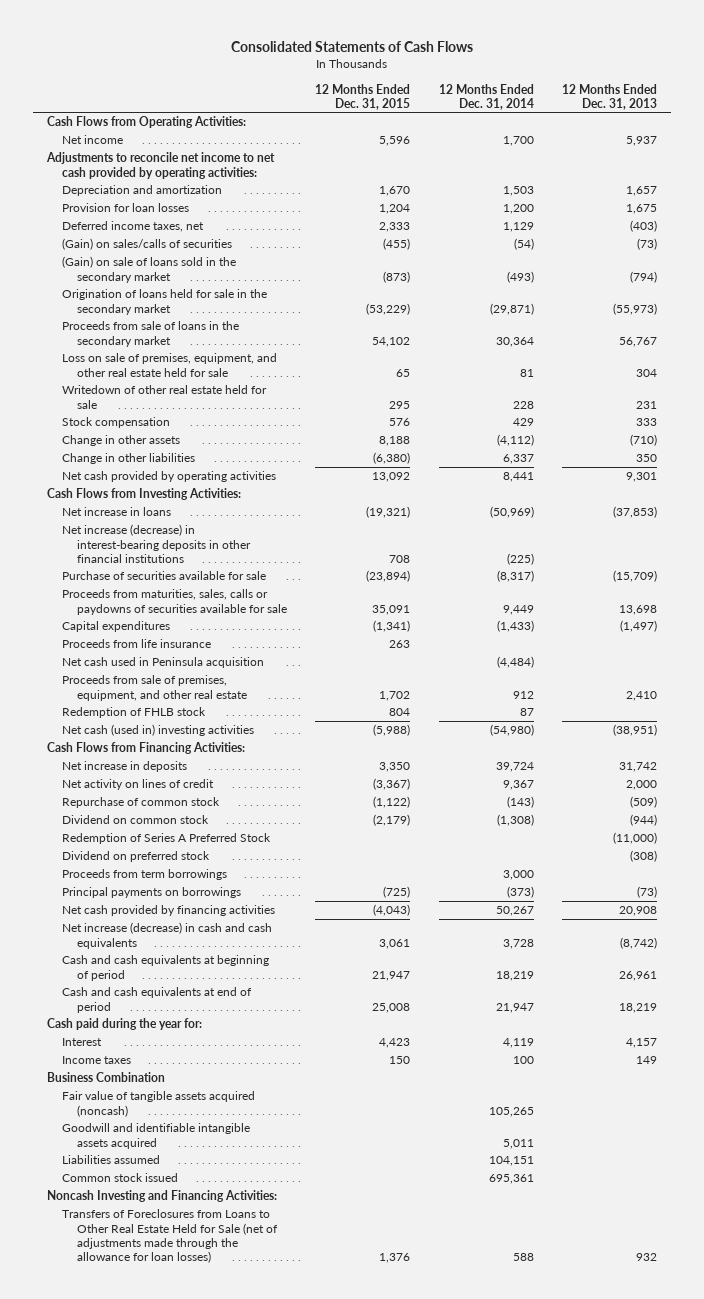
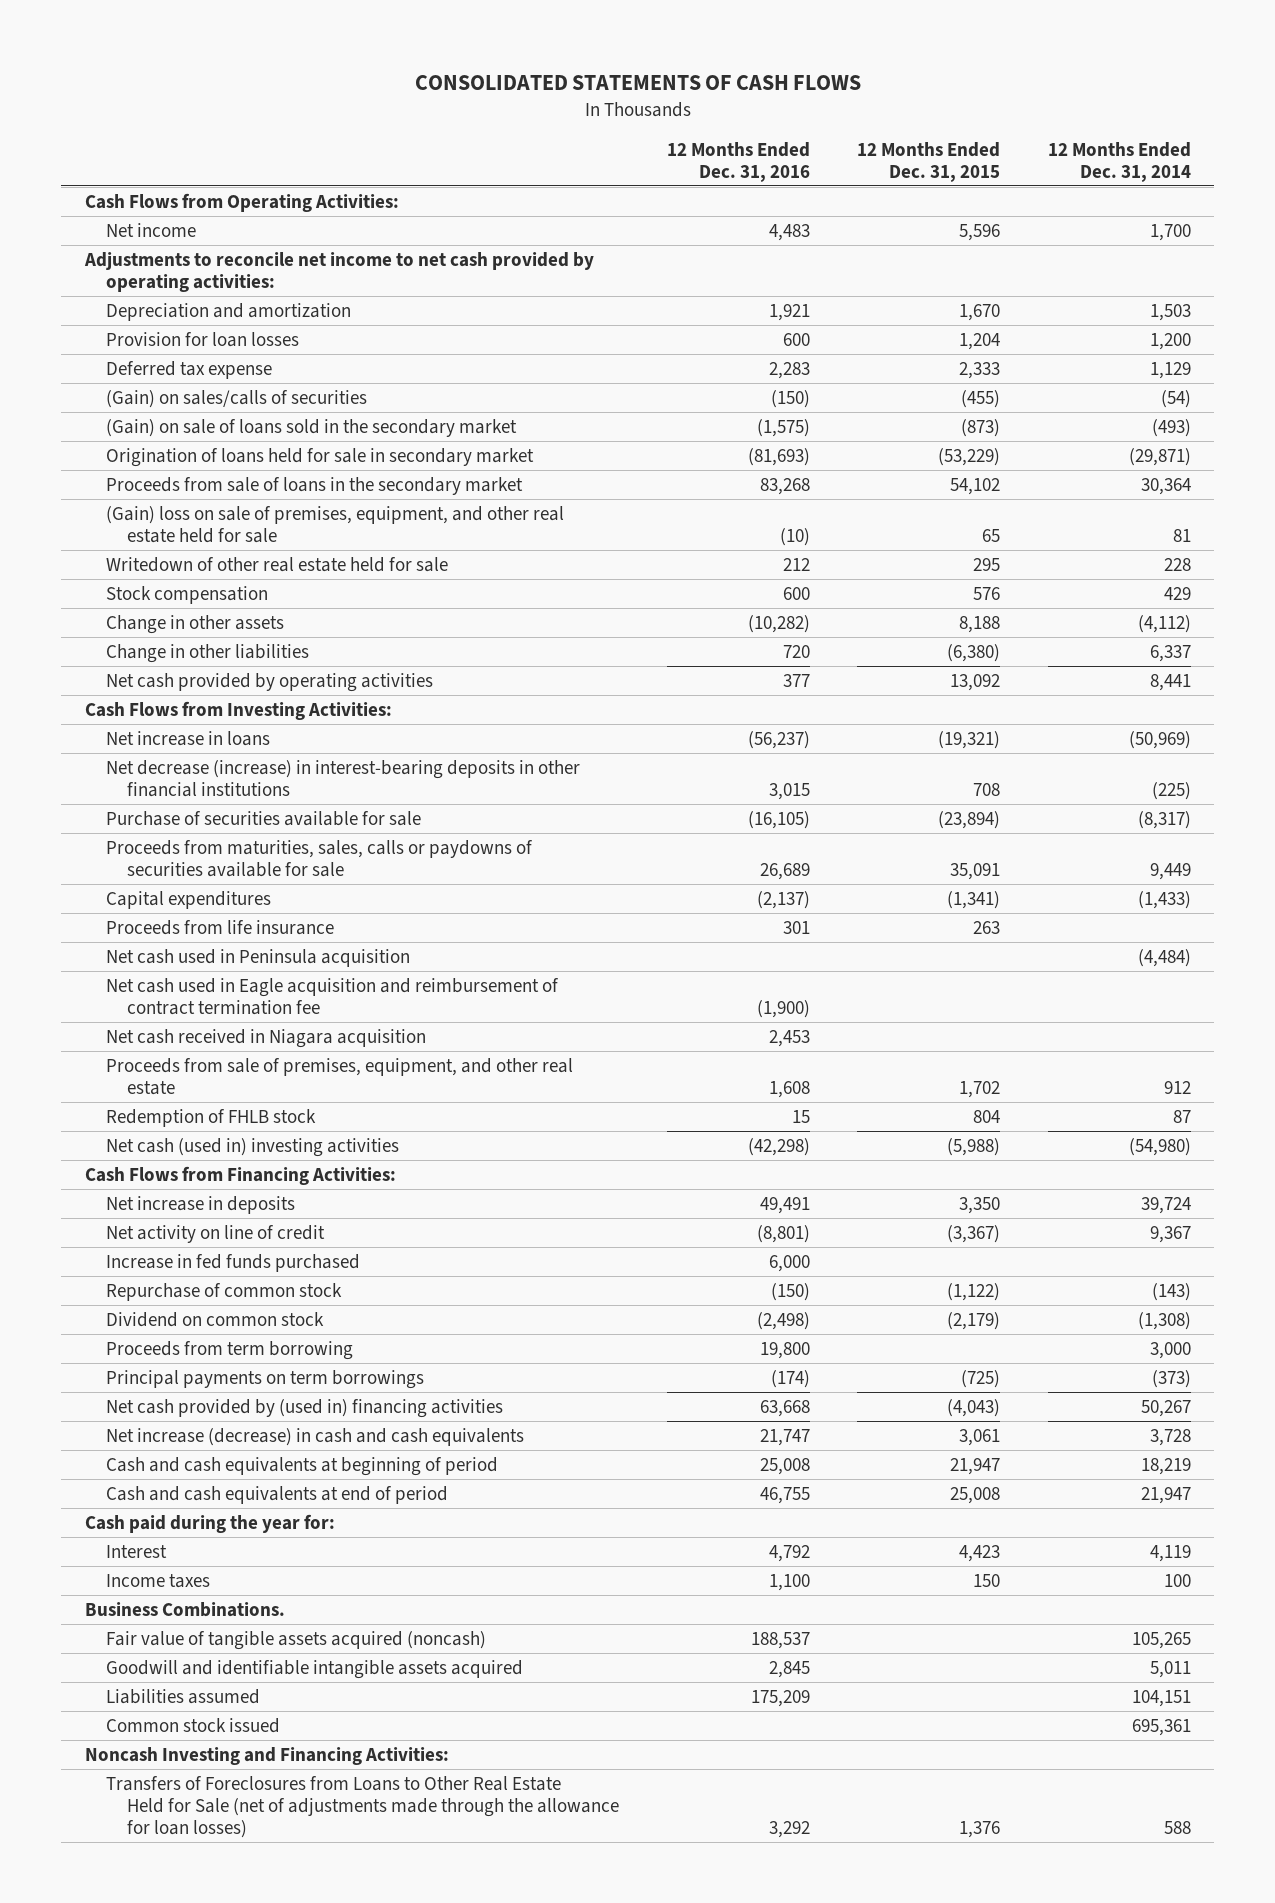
- Consolidated Statements of Cash Flows
+ CONSOLIDATED STATEMENTS OF CASH FLOWS
- | 12 Months Ended Dec. 31, 2015 | 12 Months Ended Dec. 31, 2014 | 12 Months Ended Dec. 31, 2013
+ | 12 Months Ended Dec. 31, 2016 | 12 Months Ended Dec. 31, 2015 | 12 Months Ended Dec. 31, 2014
- Deferred income taxes, net | 2,333 | 1,129 | (403)
+ Deferred tax expense | 2,283 | 2,333 | 1,129
- Origination of loans held for sale in the secondary market | (53,229) | (29,871) | (55,973)
+ Origination of loans held for sale in secondary market | (81,693) | (53,229) | (29,871)
- Loss on sale of premises, equipment, and other real estate held for sale | 65 | 81 | 304
+ (Gain) loss on sale of premises, equipment, and other real estate held for sale | (10) | 65 | 81
- Net increase (decrease) in interest-bearing deposits in other financial institutions | 708 | (225) |
+ Net decrease (increase) in interest-bearing deposits in other financial institutions | 3,015 | 708 | (225)
+ Net cash used in Eagle acquisition and reimbursement of contract termination fee | (1,900) | |
+ Net cash received in Niagara acquisition | 2,453 | |
- Net activity on lines of credit | (3,367) | 9,367 | 2,000
+ Net activity on line of credit | (8,801) | (3,367) | 9,367
+ Increase in fed funds purchased | 6,000 | |
- Redemption of Series A Preferred Stock | | | (11,000)
- Dividend on preferred stock | | | (308)
- Proceeds from term borrowings | | 3,000 |
- Principal payments on borrowings | (725) | (373) | (73)
- Net cash provided by financing activities | (4,043) | 50,267 | 20,908
+ Proceeds from term borrowing | 19,800 | | 3,000
+ Principal payments on term borrowings | (174) | (725) | (373)
+ Net cash provided by (used in) financing activities | 63,668 | (4,043) | 50,267
- Business Combination
+ Business Combinations.

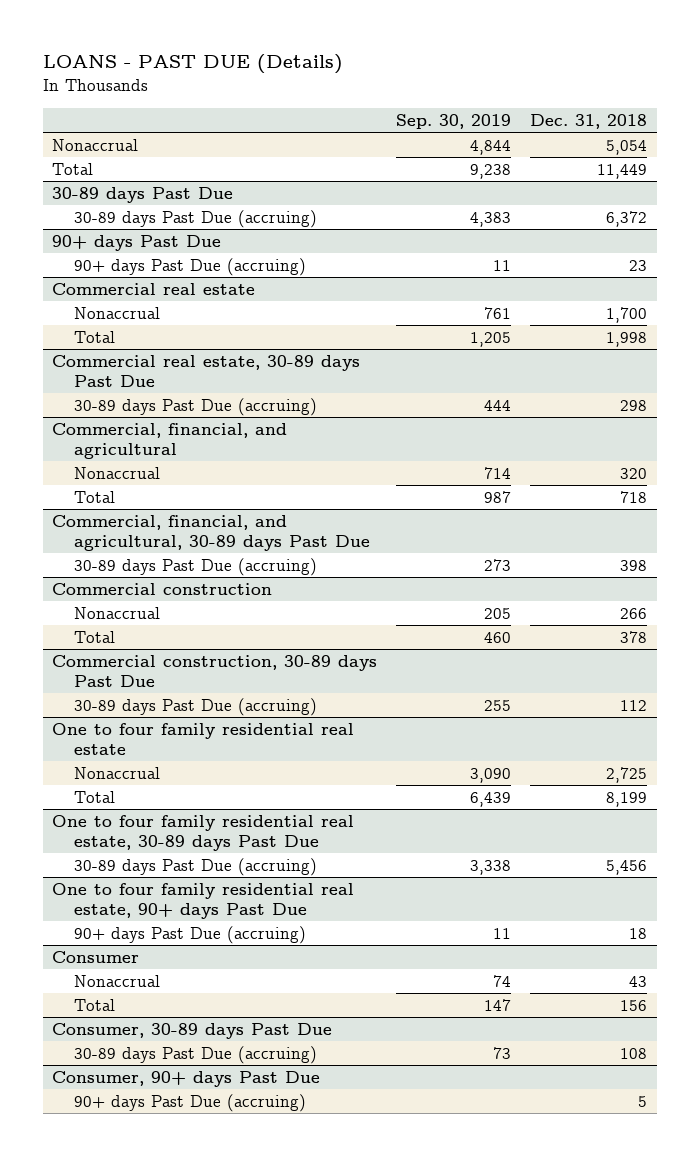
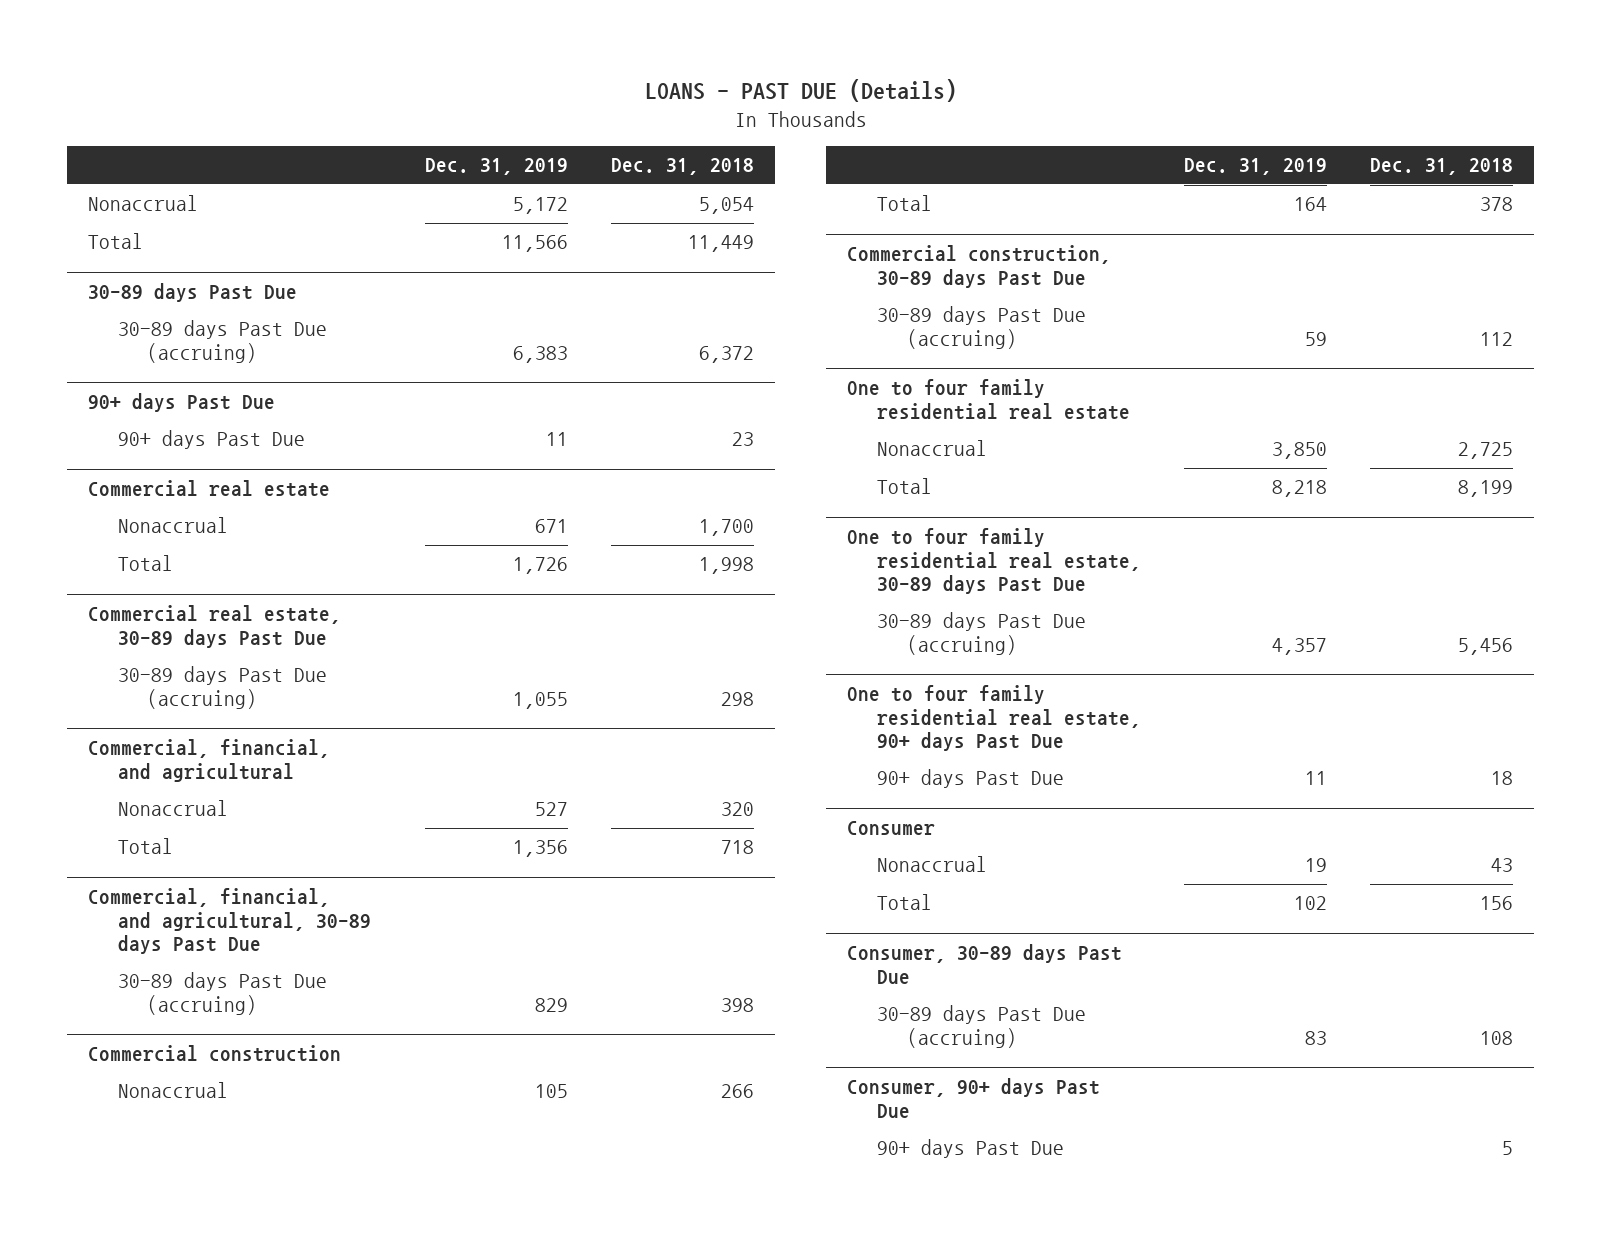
- | Sep. 30, 2019 | Dec. 31, 2018
+ | Dec. 31, 2019 | Dec. 31, 2018
@ 90+ days Past Due
- 90+ days Past Due (accruing) | 11 | 23
+ 90+ days Past Due | 11 | 23
@ One to four family residential real estate, 90+ days Past Due
- 90+ days Past Due (accruing) | 11 | 18
+ 90+ days Past Due | 11 | 18
@ Consumer, 90+ days Past Due
- 90+ days Past Due (accruing) | | 5
+ 90+ days Past Due | | 5

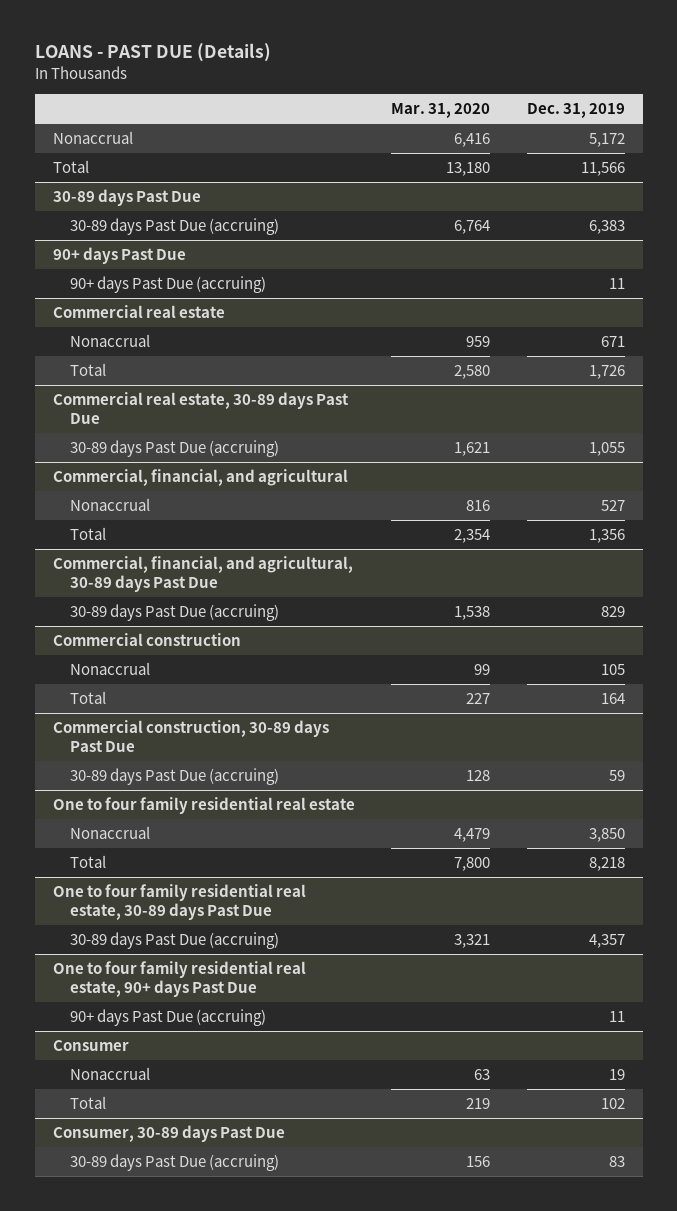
- | Dec. 31, 2019 | Dec. 31, 2018
+ | Mar. 31, 2020 | Dec. 31, 2019
@ 90+ days Past Due
- 90+ days Past Due | 11 | 23
+ 90+ days Past Due (accruing) | | 11
@ One to four family residential real estate, 90+ days Past Due
- 90+ days Past Due | 11 | 18
+ 90+ days Past Due (accruing) | | 11
- Consumer, 90+ days Past Due
- 90+ days Past Due | | 5

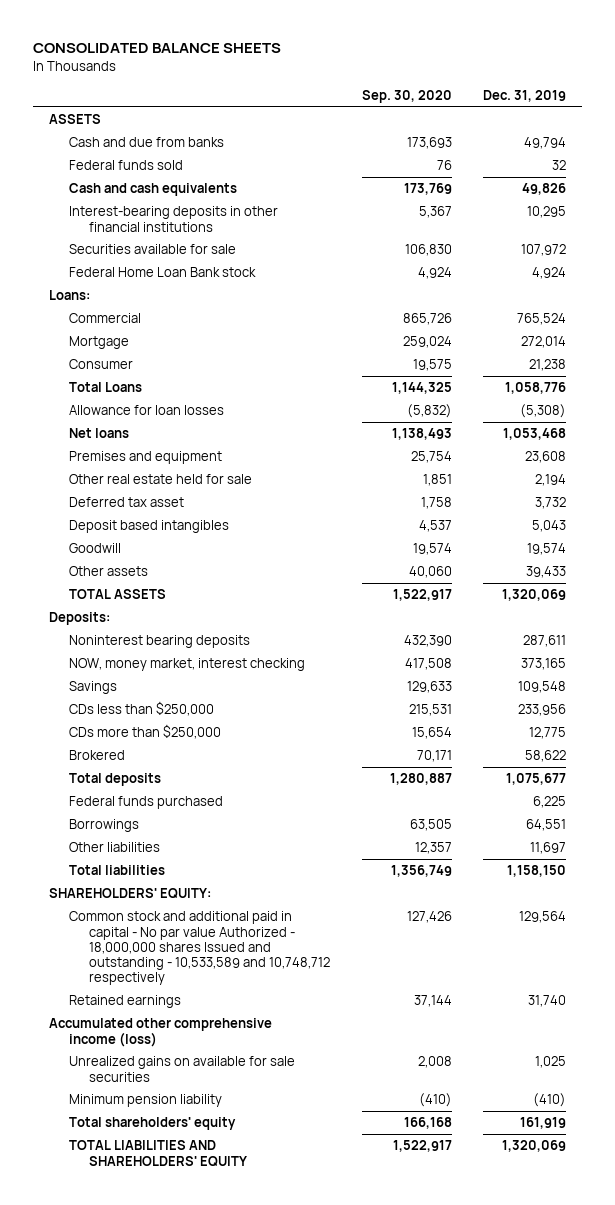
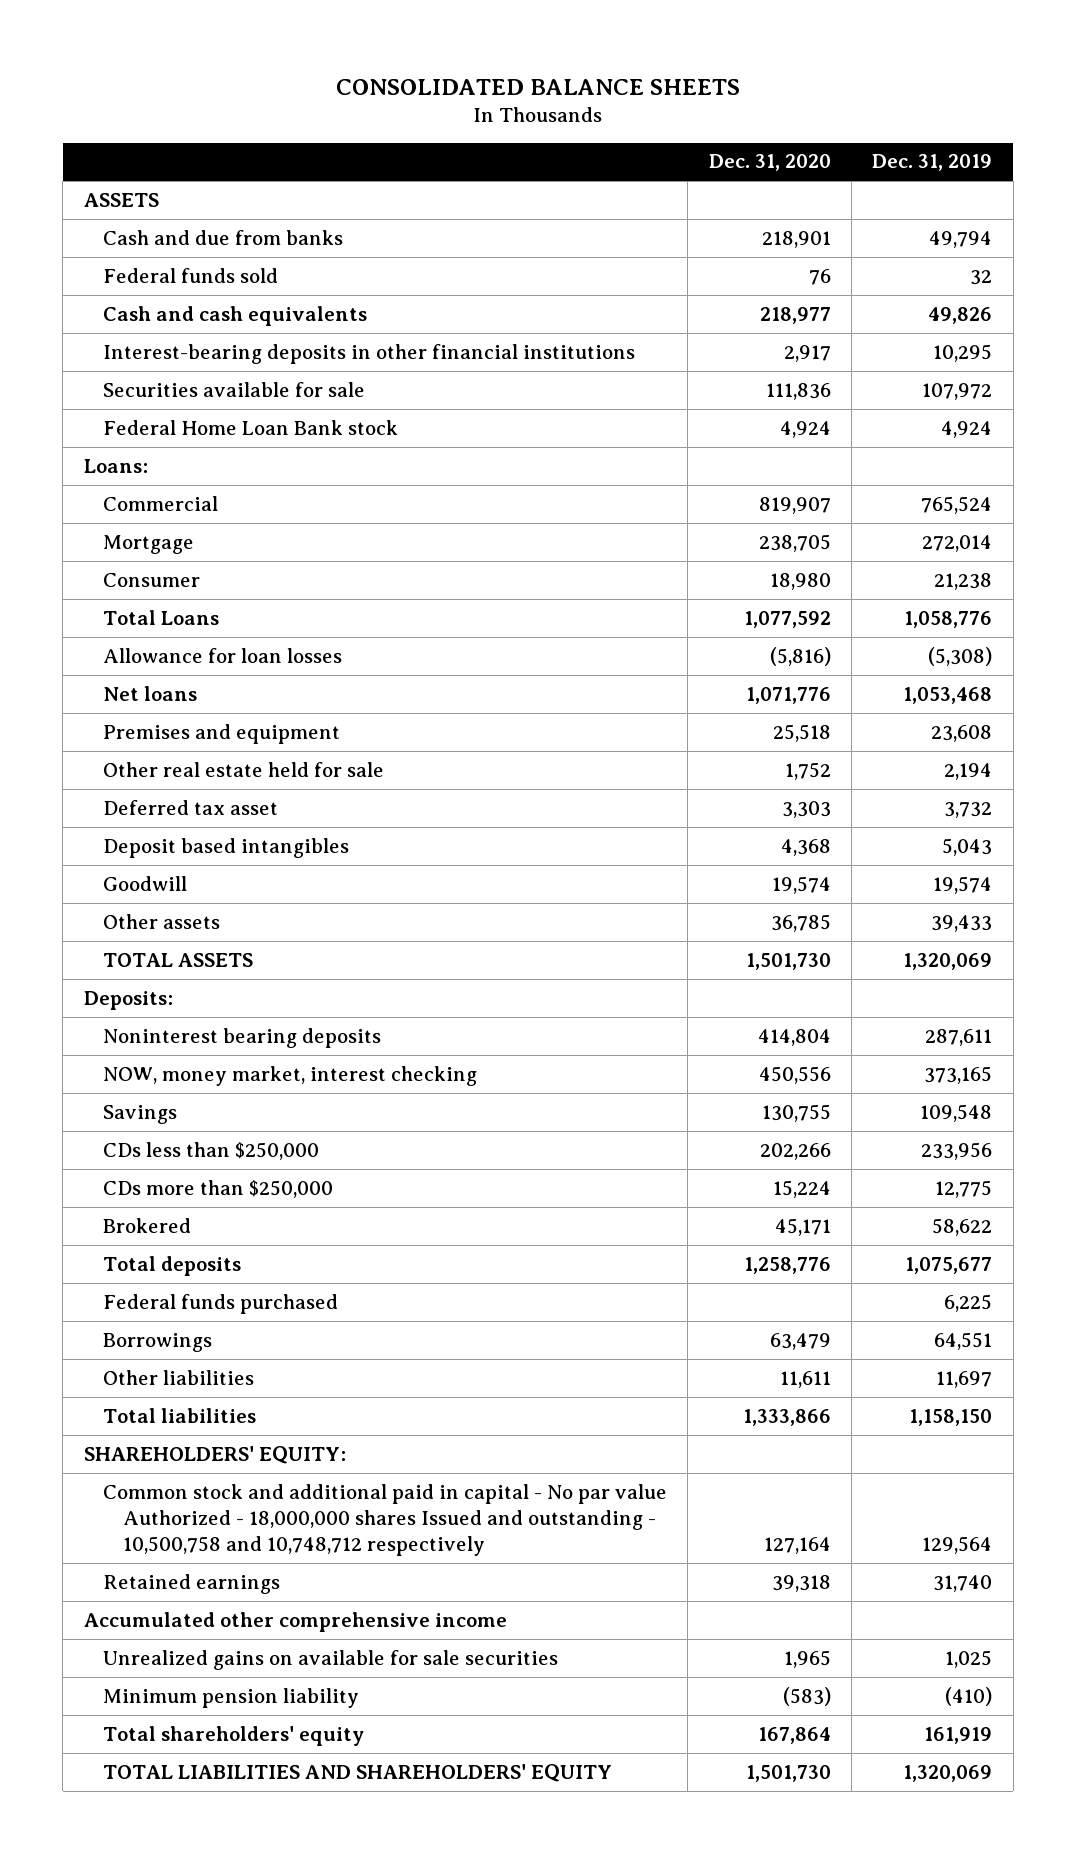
- | Sep. 30, 2020 | Dec. 31, 2019
+ | Dec. 31, 2020 | Dec. 31, 2019
- Common stock and additional paid in capital - No par value Authorized - 18,000,000 shares Issued and outstanding - 10,533,589 and 10,748,712 respectively | 127,426 | 129,564
+ Common stock and additional paid in capital - No par value Authorized - 18,000,000 shares Issued and outstanding - 10,500,758 and 10,748,712 respectively | 127,164 | 129,564
- Accumulated other comprehensive income (loss)
+ Accumulated other comprehensive income

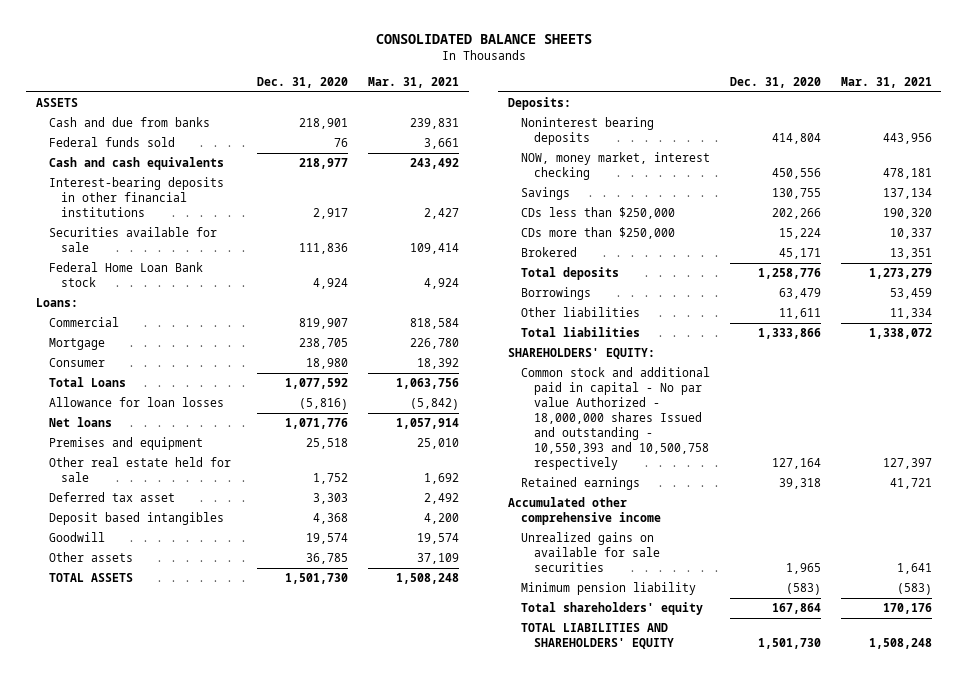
- | Dec. 31, 2020 | Dec. 31, 2019
+ | Dec. 31, 2020 | Mar. 31, 2021
- Federal funds purchased | | 6,225
- Common stock and additional paid in capital - No par value Authorized - 18,000,000 shares Issued and outstanding - 10,500,758 and 10,748,712 respectively | 127,164 | 129,564
+ Common stock and additional paid in capital - No par value Authorized - 18,000,000 shares Issued and outstanding - 10,550,393 and 10,500,758 respectively | 127,164 | 127,397

